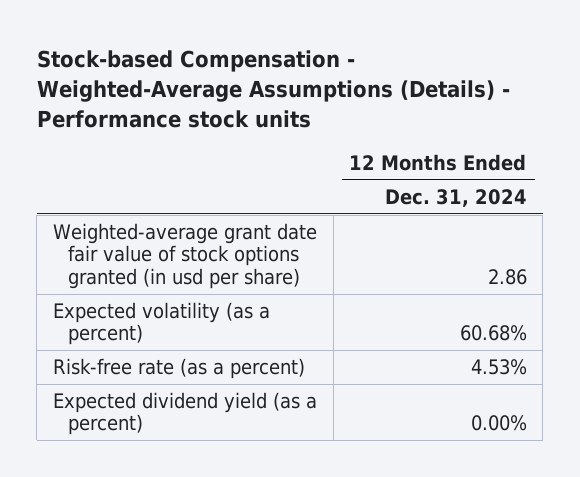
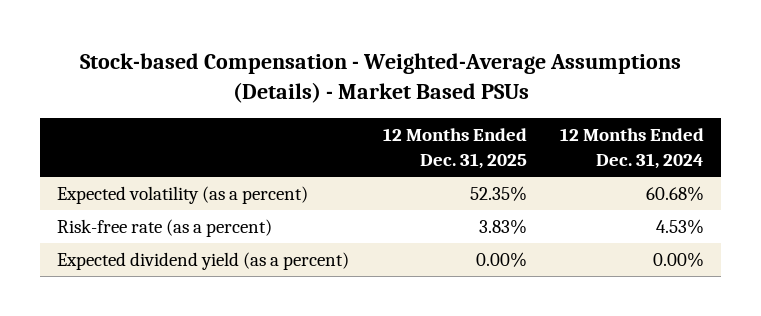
- Stock-based Compensation - Weighted-Average Assumptions (Details) - Performance stock units
+ Stock-based Compensation - Weighted-Average Assumptions (Details) - Market Based PSUs
- | 12 Months Ended Dec. 31, 2024
+ | 12 Months Ended Dec. 31, 2025 | 12 Months Ended Dec. 31, 2024
- Weighted-average grant date fair value of stock options granted (in usd per share) | 2.86

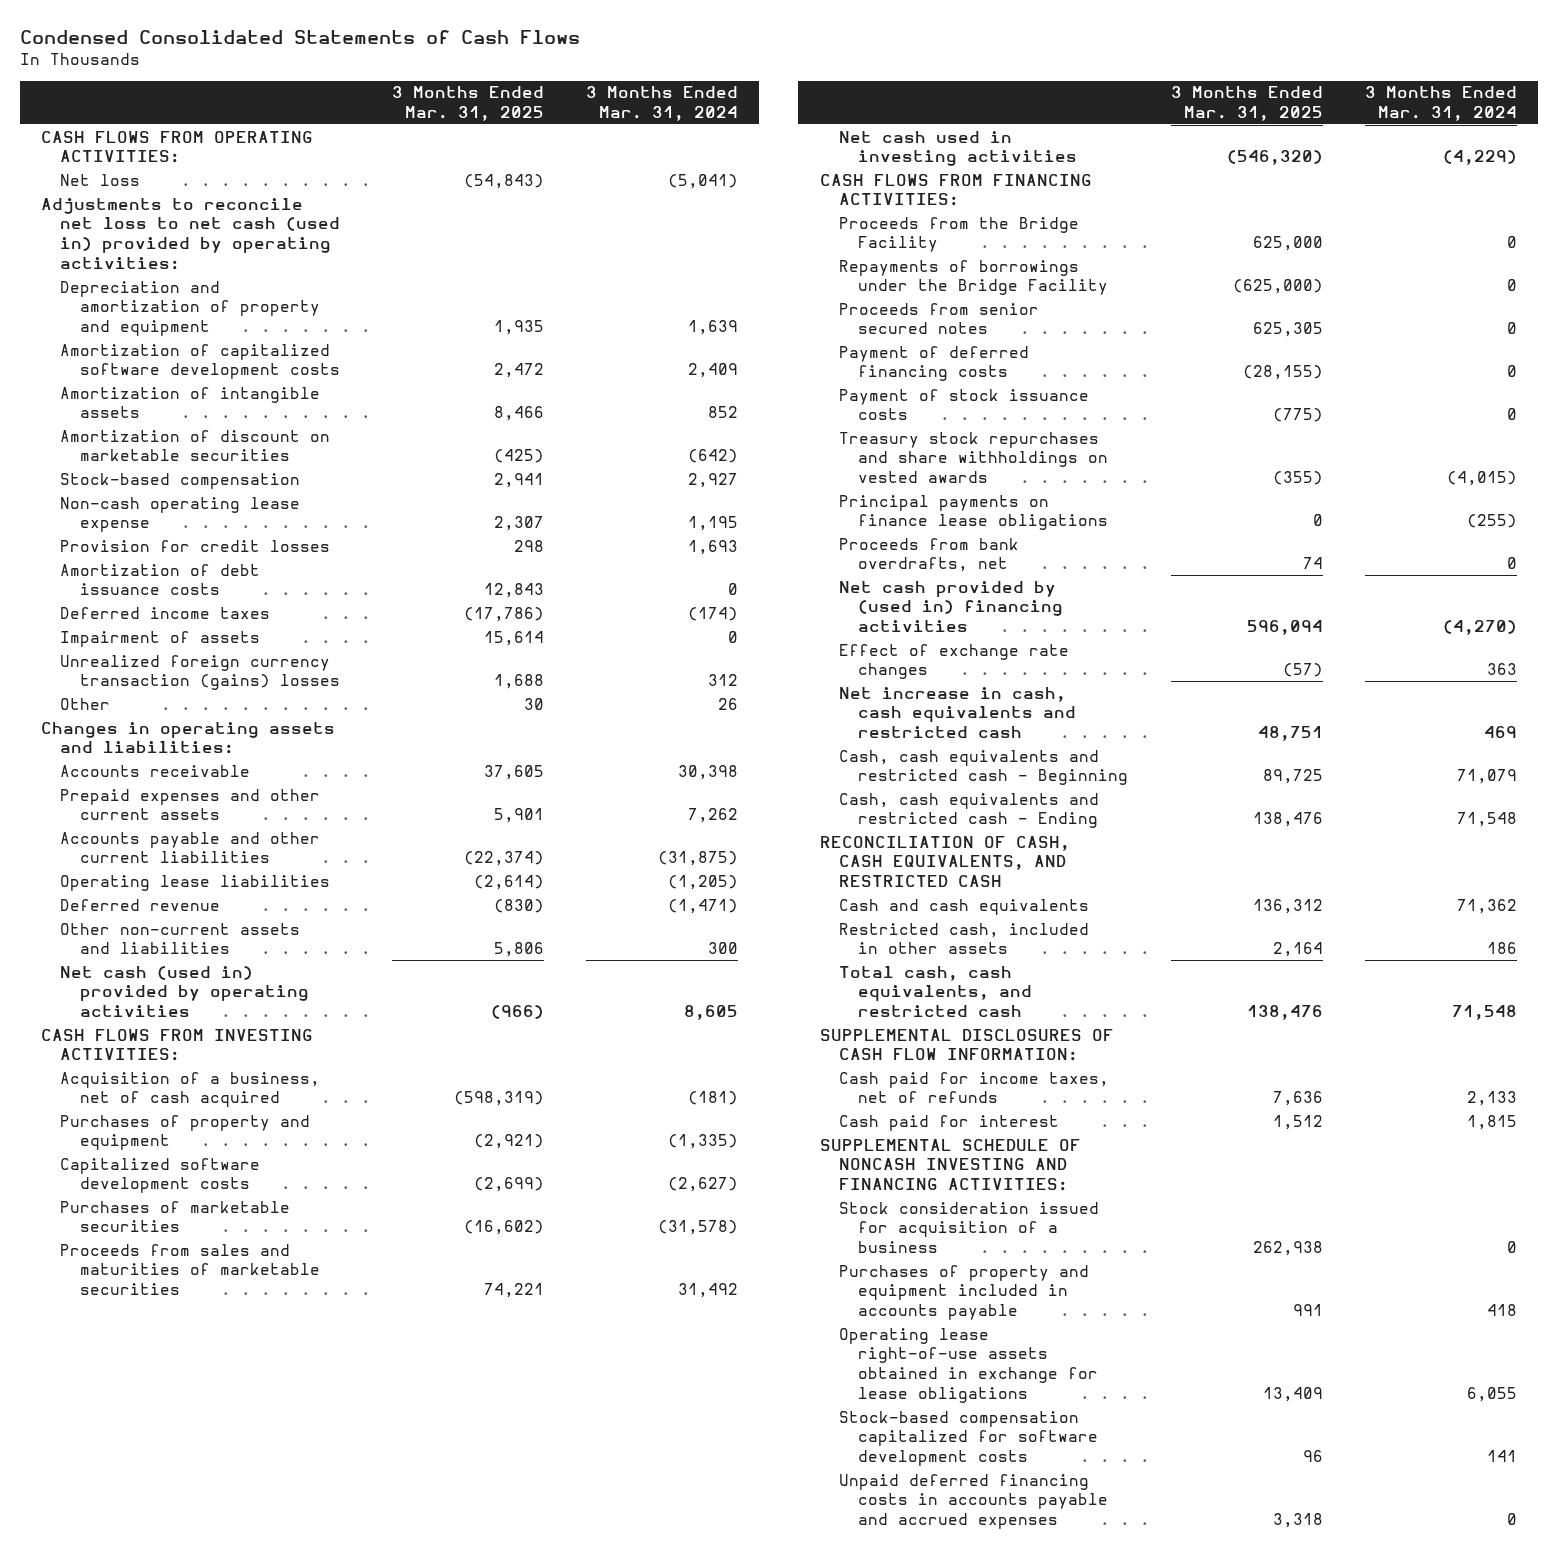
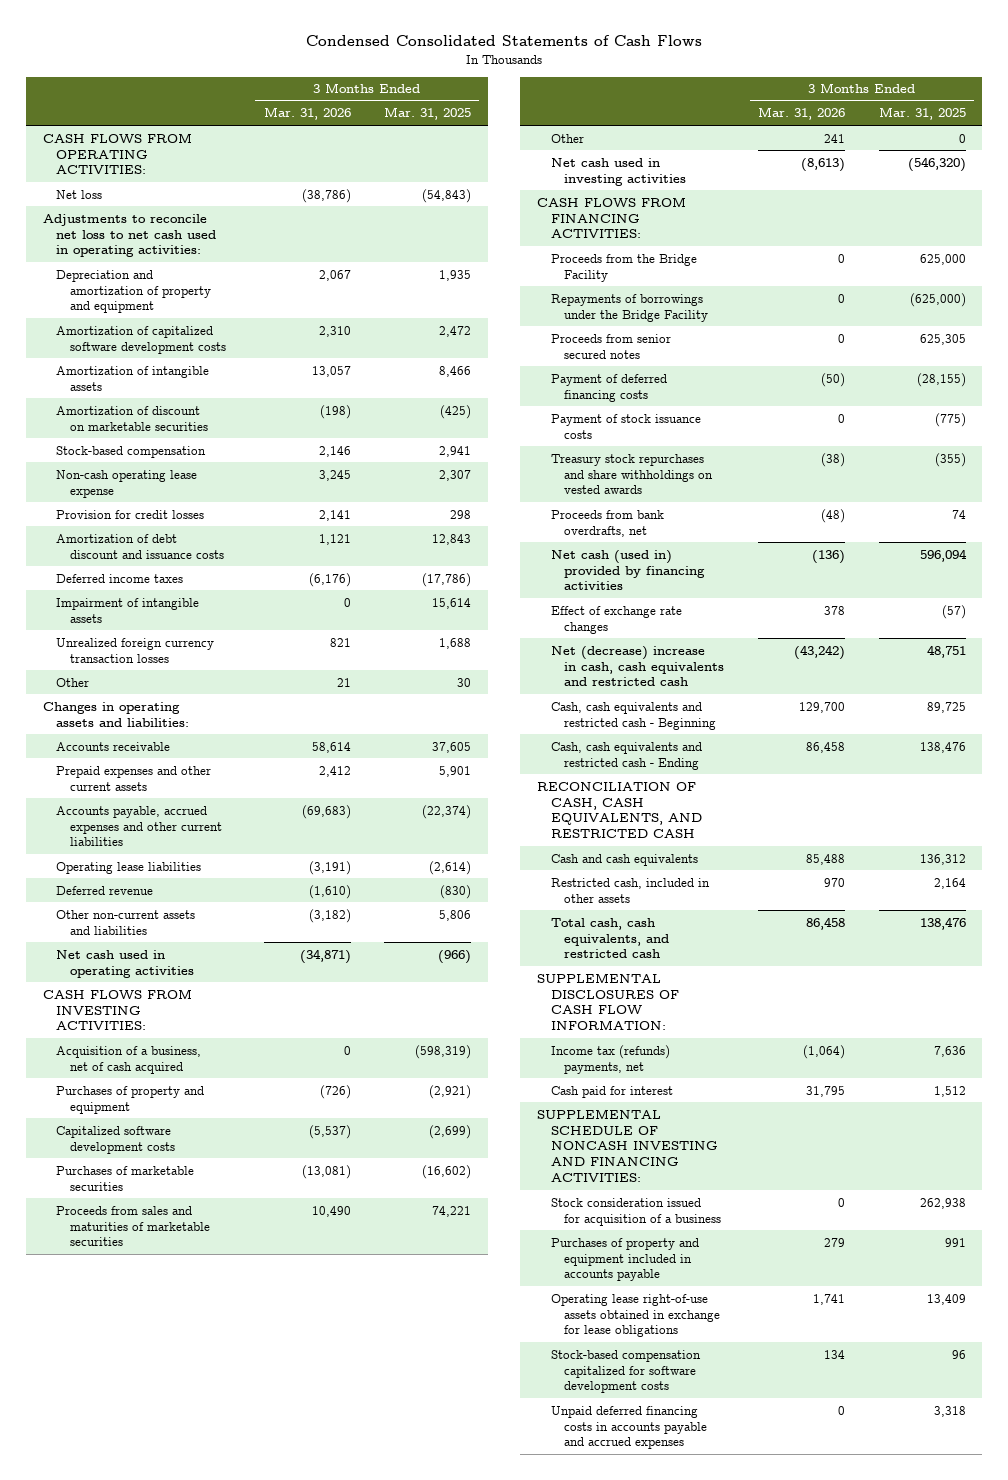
- | 3 Months Ended Mar. 31, 2025 | 3 Months Ended Mar. 31, 2024
+ | 3 Months Ended Mar. 31, 2026 | 3 Months Ended Mar. 31, 2025
- Adjustments to reconcile net loss to net cash (used in) provided by operating activities:
+ Adjustments to reconcile net loss to net cash used in operating activities:
- Amortization of debt issuance costs | 12,843 | 0
+ Amortization of debt discount and issuance costs | 1,121 | 12,843
- Impairment of assets | 15,614 | 0
- Unrealized foreign currency transaction (gains) losses | 1,688 | 312
+ Impairment of intangible assets | 0 | 15,614
+ Unrealized foreign currency transaction losses | 821 | 1,688
- Accounts payable and other current liabilities | (22,374) | (31,875)
+ Accounts payable, accrued expenses and other current liabilities | (69,683) | (22,374)
- Net cash (used in) provided by operating activities | (966) | 8,605
+ Net cash used in operating activities | (34,871) | (966)
+ Other | 241 | 0
- Principal payments on finance lease obligations | 0 | (255)
- Net cash provided by (used in) financing activities | 596,094 | (4,270)
+ Net cash (used in) provided by financing activities | (136) | 596,094
- Net increase in cash, cash equivalents and restricted cash | 48,751 | 469
+ Net (decrease) increase in cash, cash equivalents and restricted cash | (43,242) | 48,751
- Cash paid for income taxes, net of refunds | 7,636 | 2,133
+ Income tax (refunds) payments, net | (1,064) | 7,636

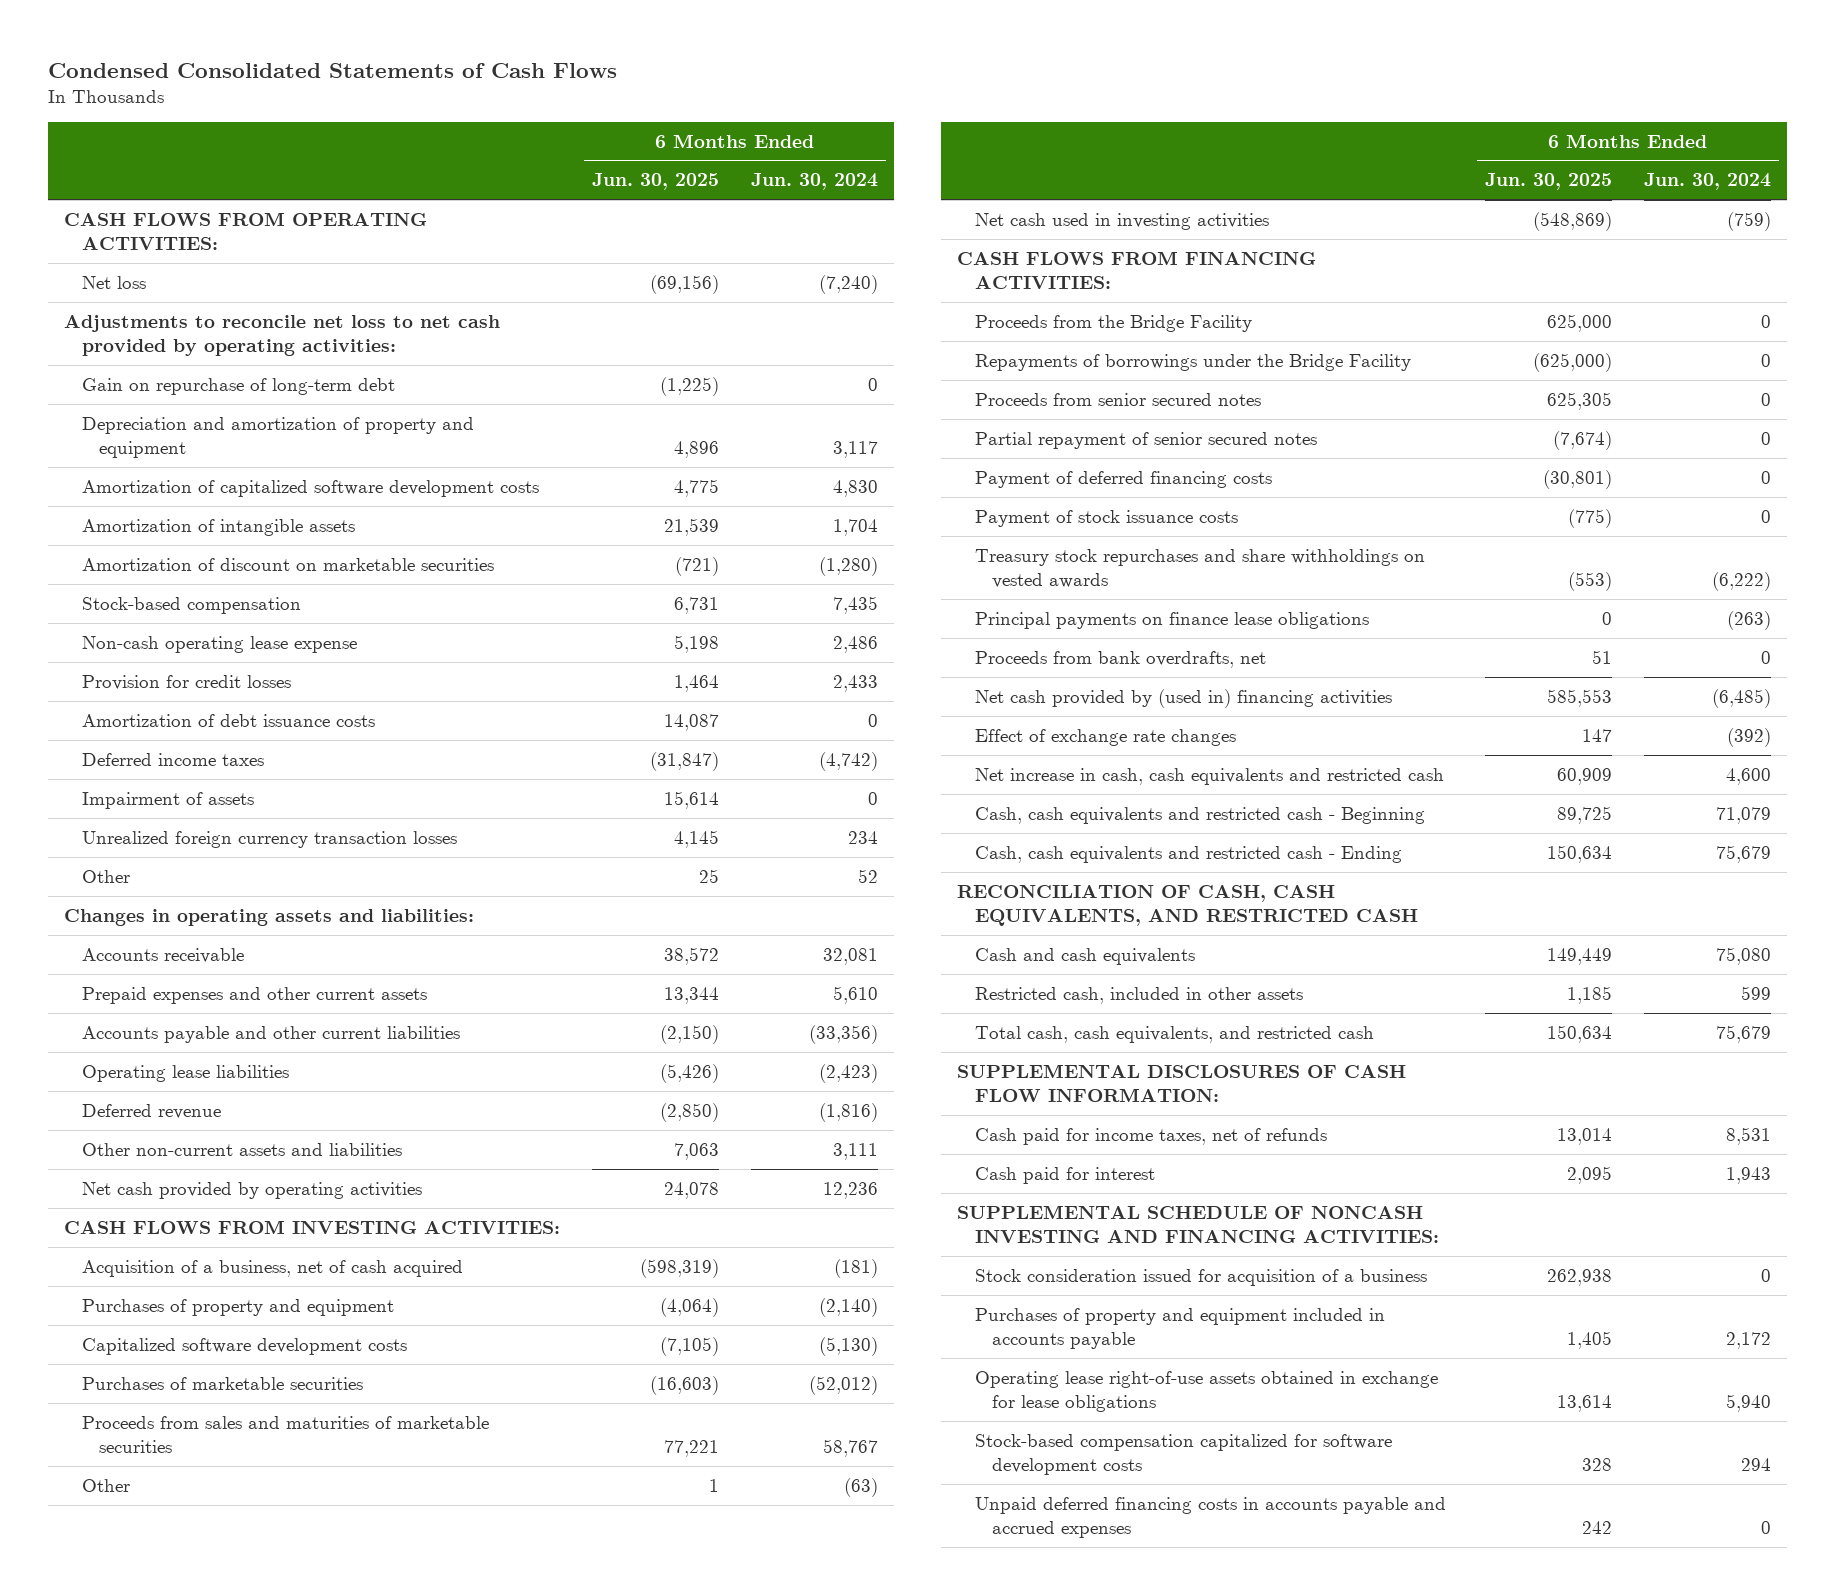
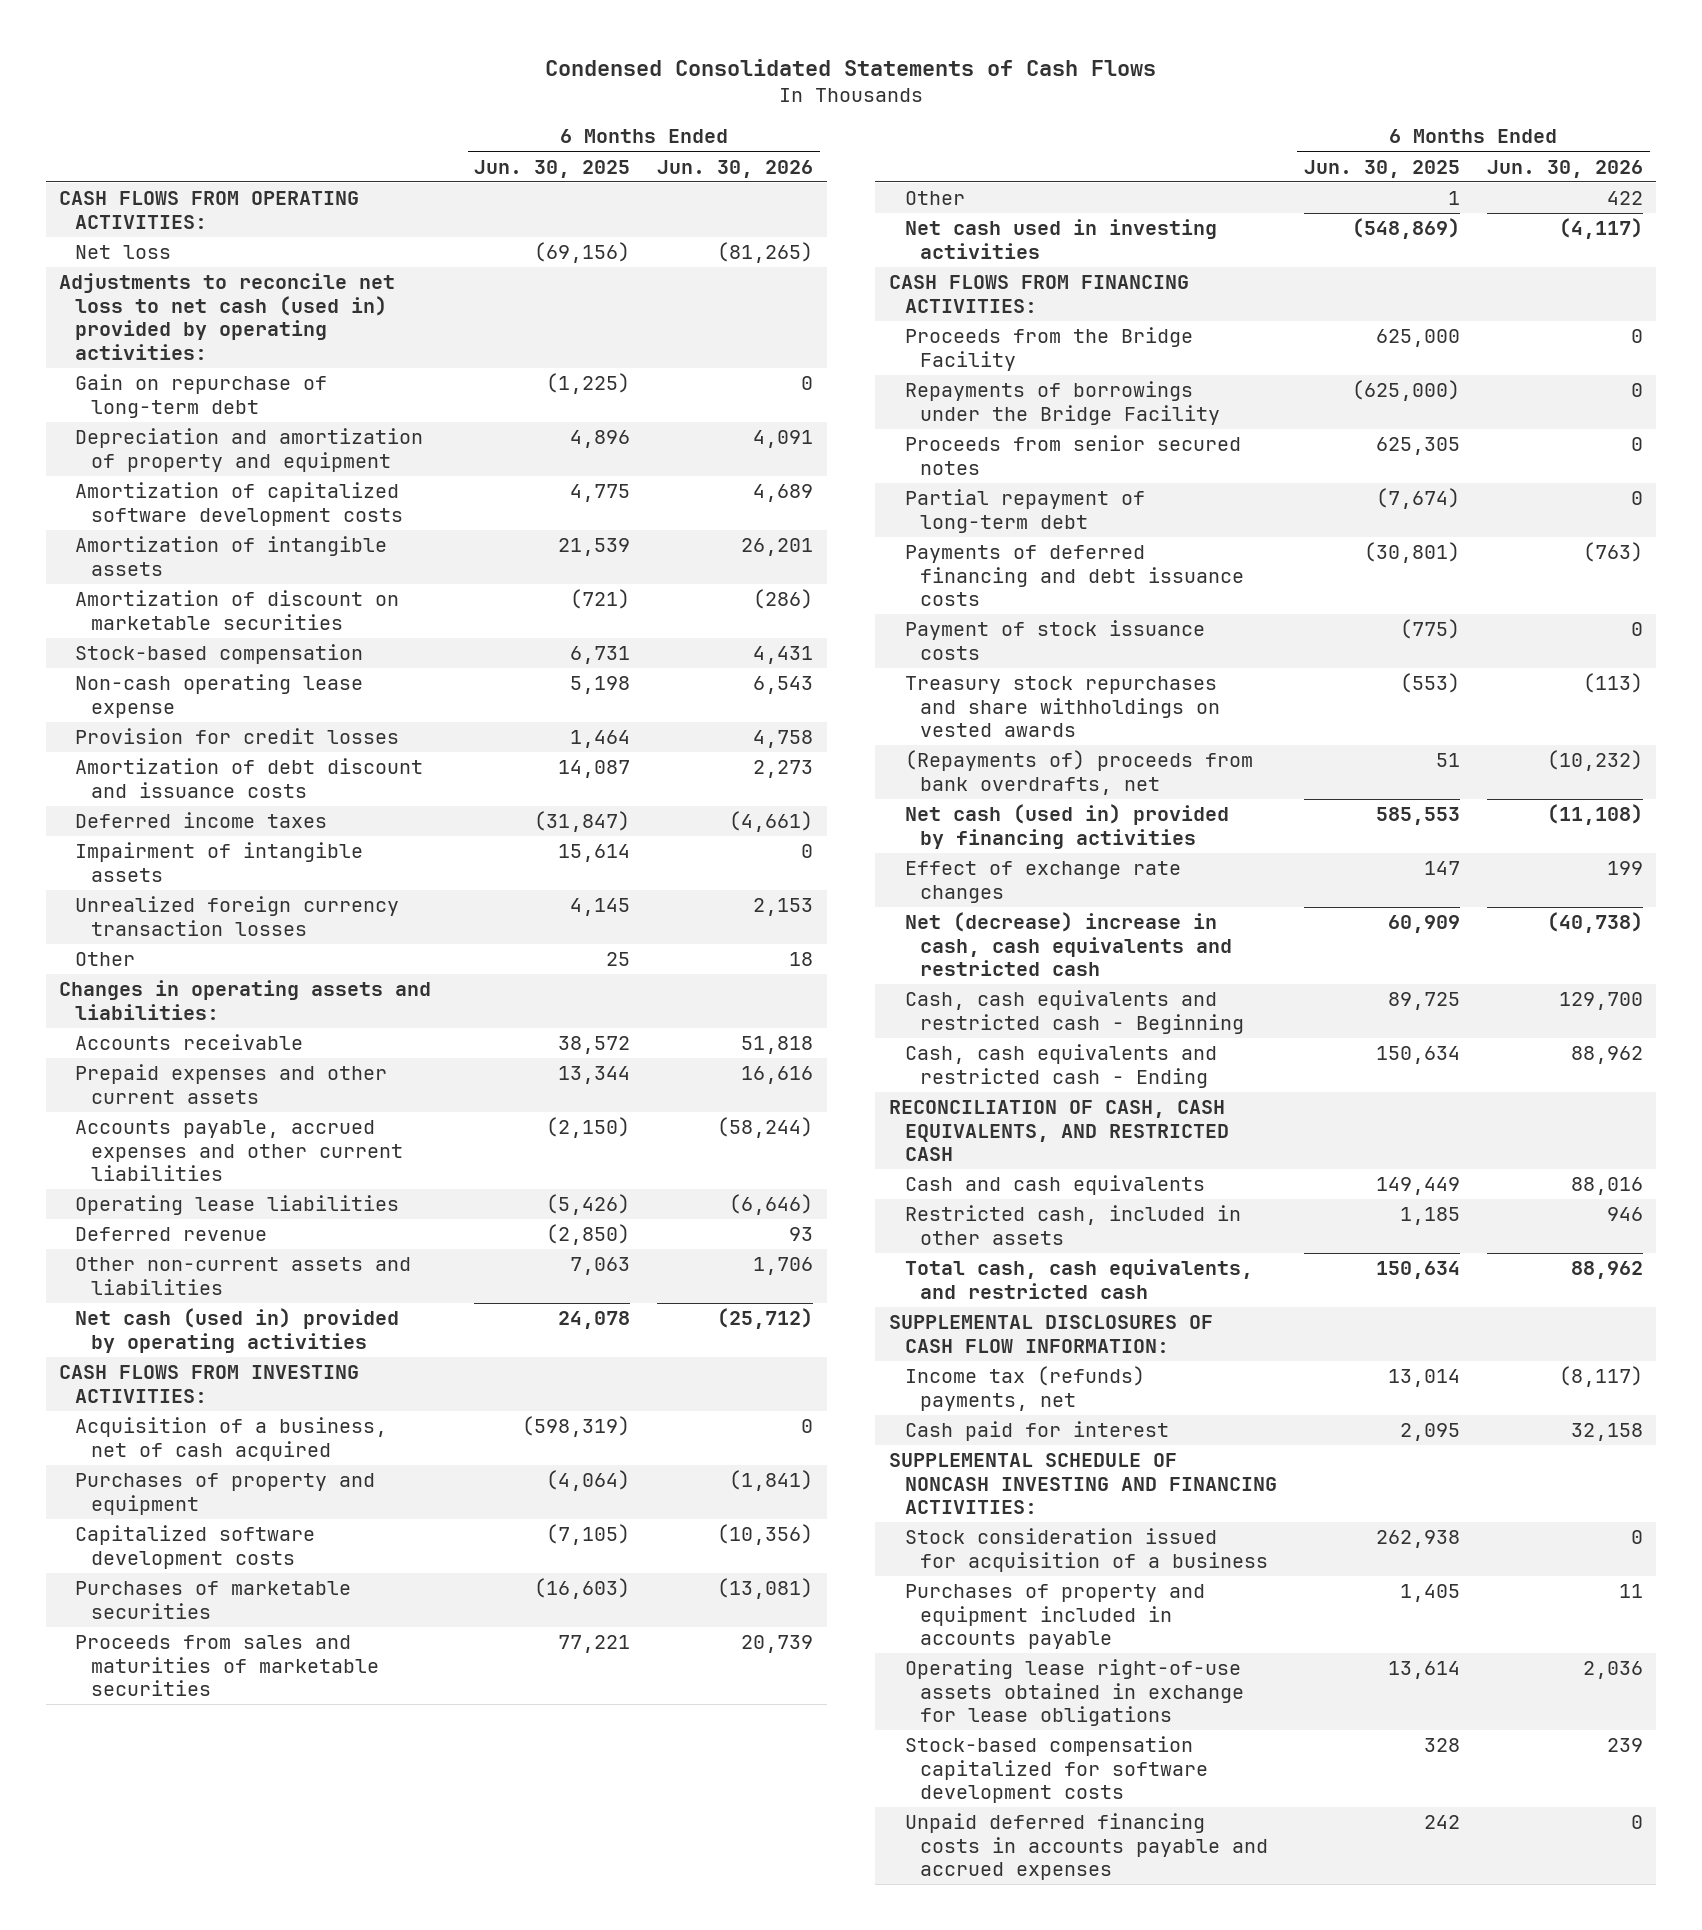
- | 6 Months Ended Jun. 30, 2025 | 6 Months Ended Jun. 30, 2024
+ | 6 Months Ended Jun. 30, 2025 | 6 Months Ended Jun. 30, 2026
- Adjustments to reconcile net loss to net cash provided by operating activities:
+ Adjustments to reconcile net loss to net cash (used in) provided by operating activities:
- Amortization of debt issuance costs | 14,087 | 0
+ Amortization of debt discount and issuance costs | 14,087 | 2,273
- Impairment of assets | 15,614 | 0
+ Impairment of intangible assets | 15,614 | 0
- Accounts payable and other current liabilities | (2,150) | (33,356)
+ Accounts payable, accrued expenses and other current liabilities | (2,150) | (58,244)
- Net cash provided by operating activities | 24,078 | 12,236
+ Net cash (used in) provided by operating activities | 24,078 | (25,712)
- Partial repayment of senior secured notes | (7,674) | 0
- Payment of deferred financing costs | (30,801) | 0
+ Partial repayment of long-term debt | (7,674) | 0
+ Payments of deferred financing and debt issuance costs | (30,801) | (763)
- Principal payments on finance lease obligations | 0 | (263)
- Proceeds from bank overdrafts, net | 51 | 0
- Net cash provided by (used in) financing activities | 585,553 | (6,485)
+ (Repayments of) proceeds from bank overdrafts, net | 51 | (10,232)
+ Net cash (used in) provided by financing activities | 585,553 | (11,108)
- Net increase in cash, cash equivalents and restricted cash | 60,909 | 4,600
+ Net (decrease) increase in cash, cash equivalents and restricted cash | 60,909 | (40,738)
- Cash paid for income taxes, net of refunds | 13,014 | 8,531
+ Income tax (refunds) payments, net | 13,014 | (8,117)

